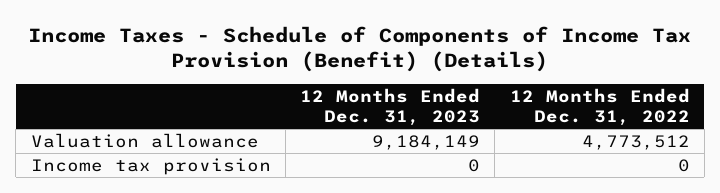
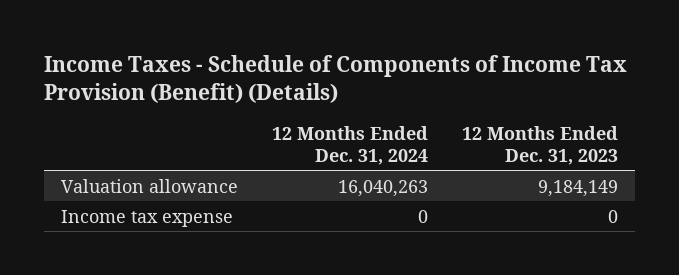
- | 12 Months Ended Dec. 31, 2023 | 12 Months Ended Dec. 31, 2022
+ | 12 Months Ended Dec. 31, 2024 | 12 Months Ended Dec. 31, 2023
- Income tax provision | 0 | 0
+ Income tax expense | 0 | 0

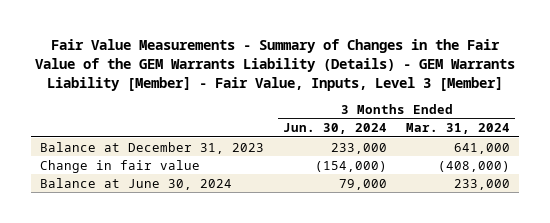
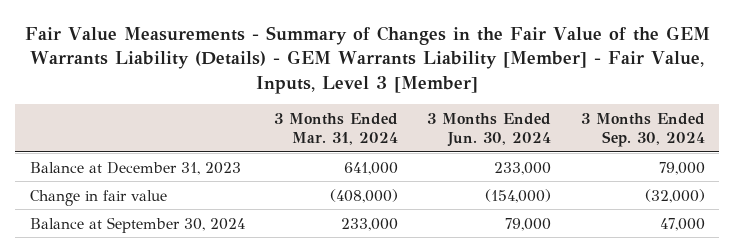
- | 3 Months Ended Jun. 30, 2024 | 3 Months Ended Mar. 31, 2024
+ | 3 Months Ended Mar. 31, 2024 | 3 Months Ended Jun. 30, 2024 | 3 Months Ended Sep. 30, 2024
- Balance at June 30, 2024 | 79,000 | 233,000
+ Balance at September 30, 2024 | 233,000 | 79,000 | 47,000

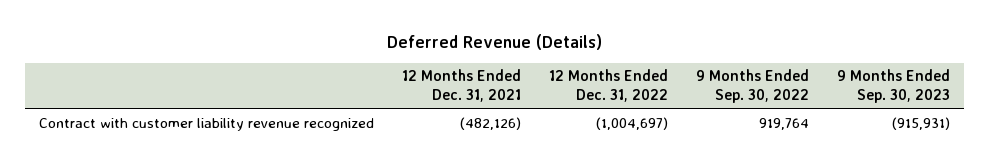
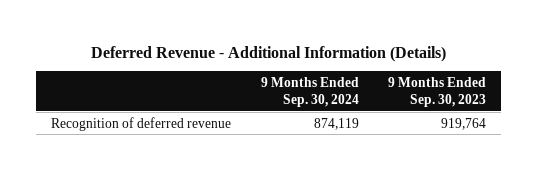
- Deferred Revenue (Details)
+ Deferred Revenue - Additional Information (Details)
- | 12 Months Ended Dec. 31, 2021 | 12 Months Ended Dec. 31, 2022 | 9 Months Ended Sep. 30, 2022 | 9 Months Ended Sep. 30, 2023
+ | 9 Months Ended Sep. 30, 2024 | 9 Months Ended Sep. 30, 2023
- Contract with customer liability revenue recognized | (482,126) | (1,004,697) | 919,764 | (915,931)
+ Recognition of deferred revenue | 874,119 | 919,764

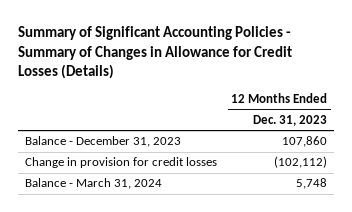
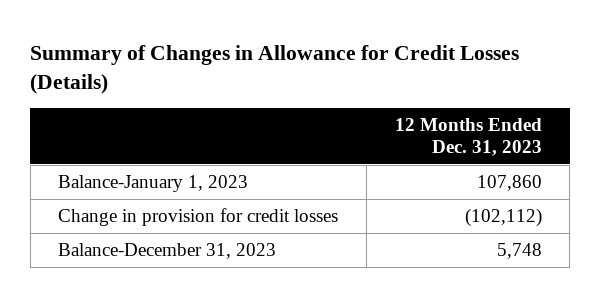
- Summary of Significant Accounting Policies - Summary of Changes in Allowance for Credit Losses (Details)
+ Summary of Changes in Allowance for Credit Losses (Details)
- Balance - December 31, 2023 | 107,860
+ Balance-January 1, 2023 | 107,860
- Balance - March 31, 2024 | 5,748
+ Balance-December 31, 2023 | 5,748

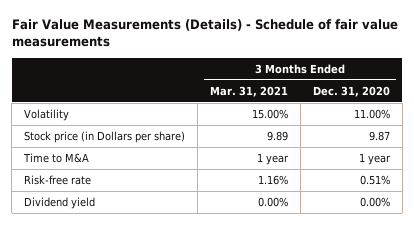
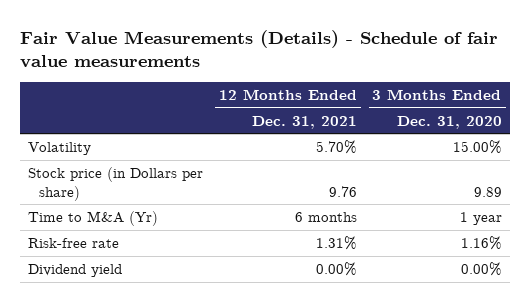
- | 3 Months Ended Mar. 31, 2021 | 3 Months Ended Dec. 31, 2020
+ | 12 Months Ended Dec. 31, 2021 | 3 Months Ended Dec. 31, 2020
- Volatility | 15.00% | 11.00%
- Stock price (in Dollars per share) | 9.89 | 9.87
- Time to M&A | 1 year | 1 year
- Risk-free rate | 1.16% | 0.51%
+ Volatility | 5.70% | 15.00%
+ Stock price (in Dollars per share) | 9.76 | 9.89
+ Time to M&A (Yr) | 6 months | 1 year
+ Risk-free rate | 1.31% | 1.16%

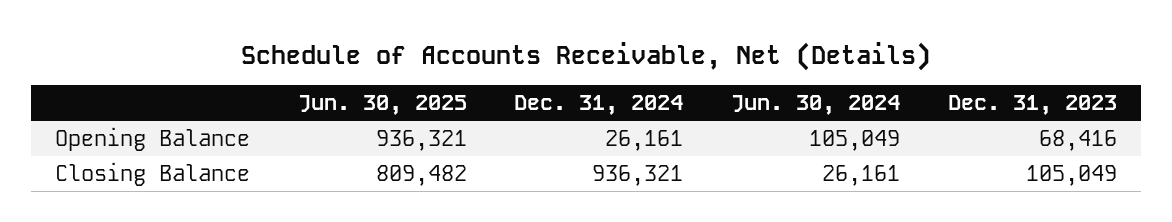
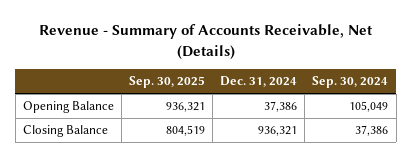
- Schedule of Accounts Receivable, Net (Details)
+ Revenue - Summary of Accounts Receivable, Net (Details)
- | Jun. 30, 2025 | Dec. 31, 2024 | Jun. 30, 2024 | Dec. 31, 2023
+ | Sep. 30, 2025 | Dec. 31, 2024 | Sep. 30, 2024
- Opening Balance | 936,321 | 26,161 | 105,049 | 68,416
+ Opening Balance | 936,321 | 37,386 | 105,049

